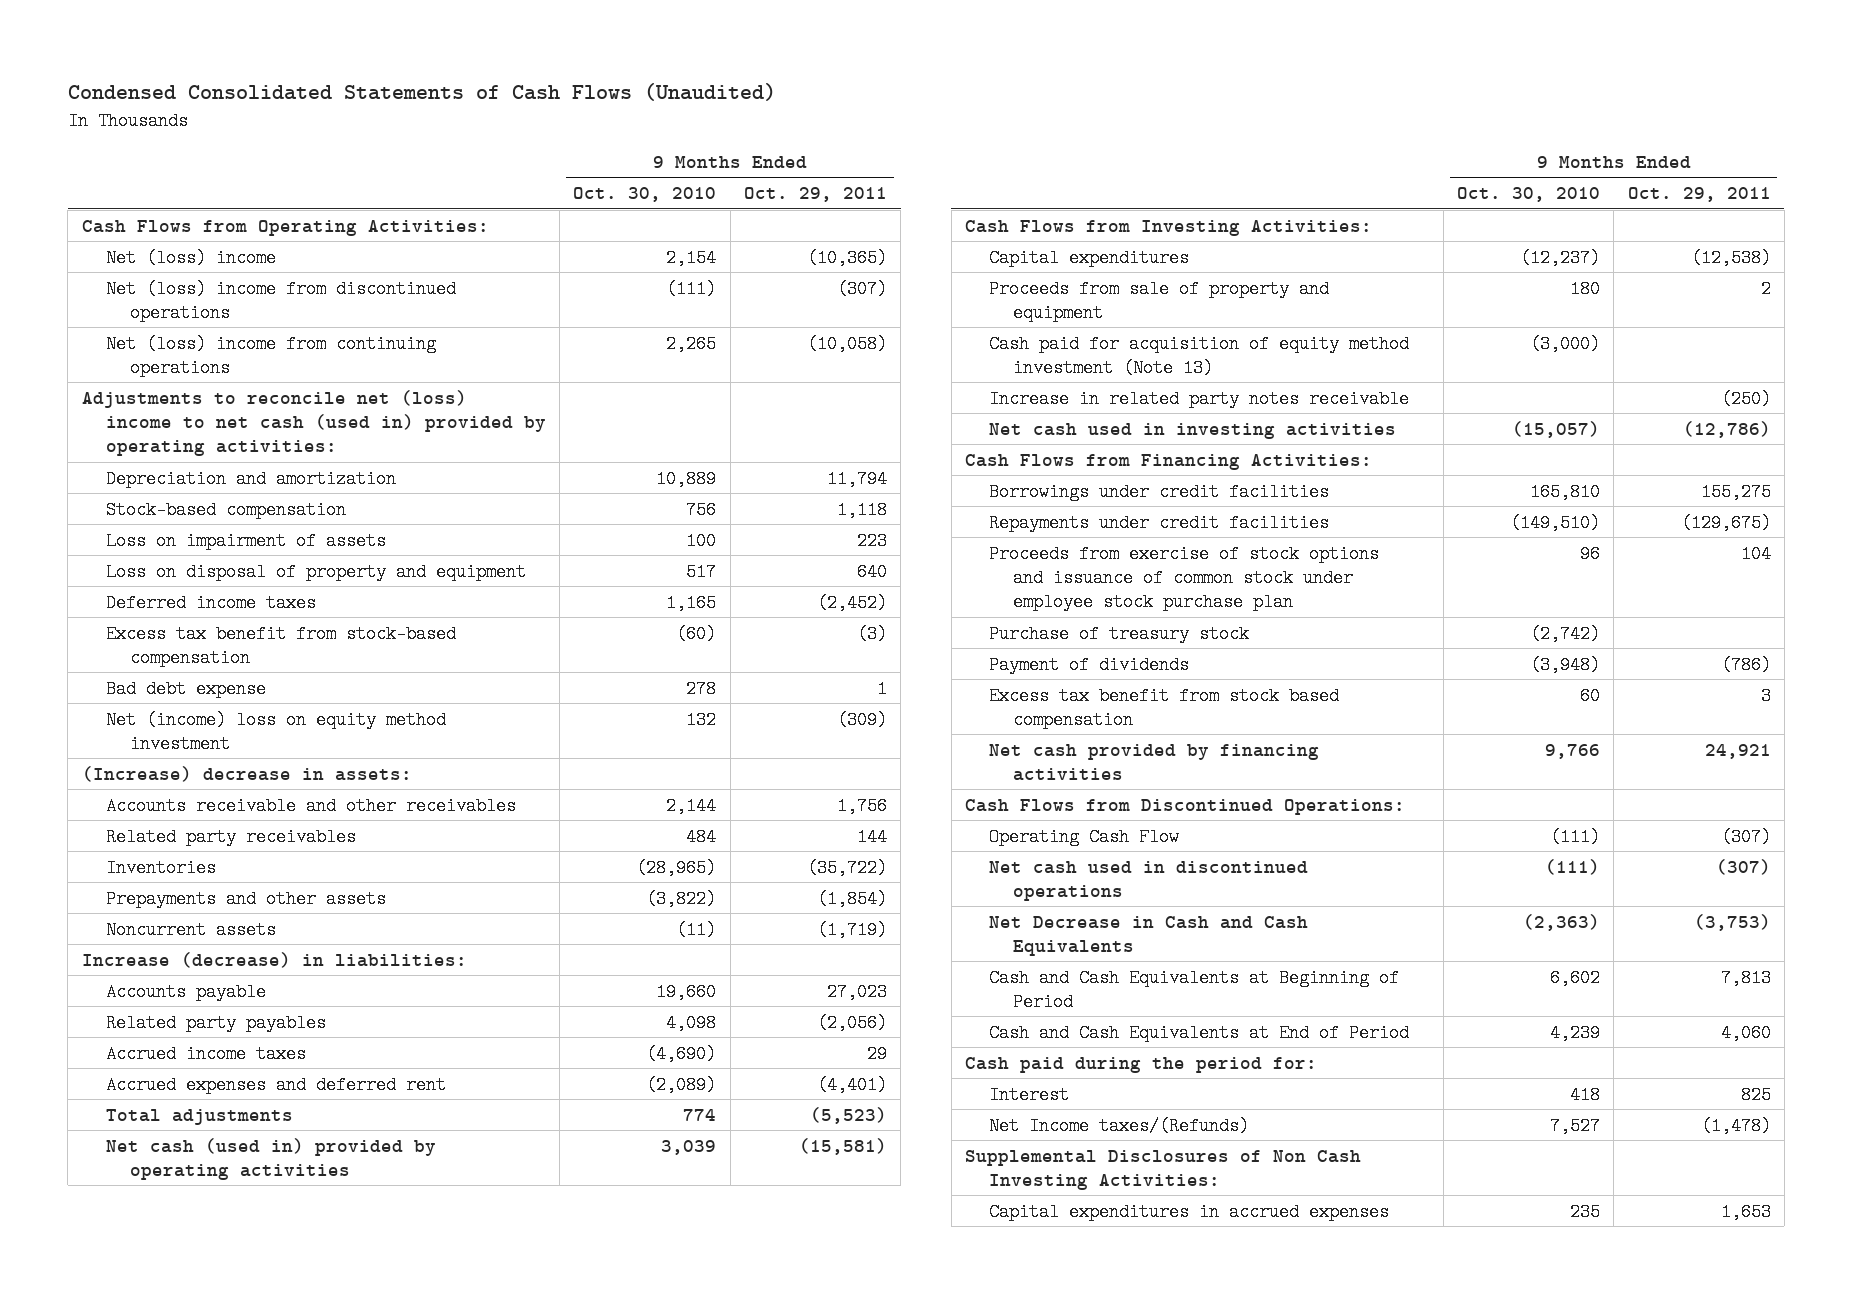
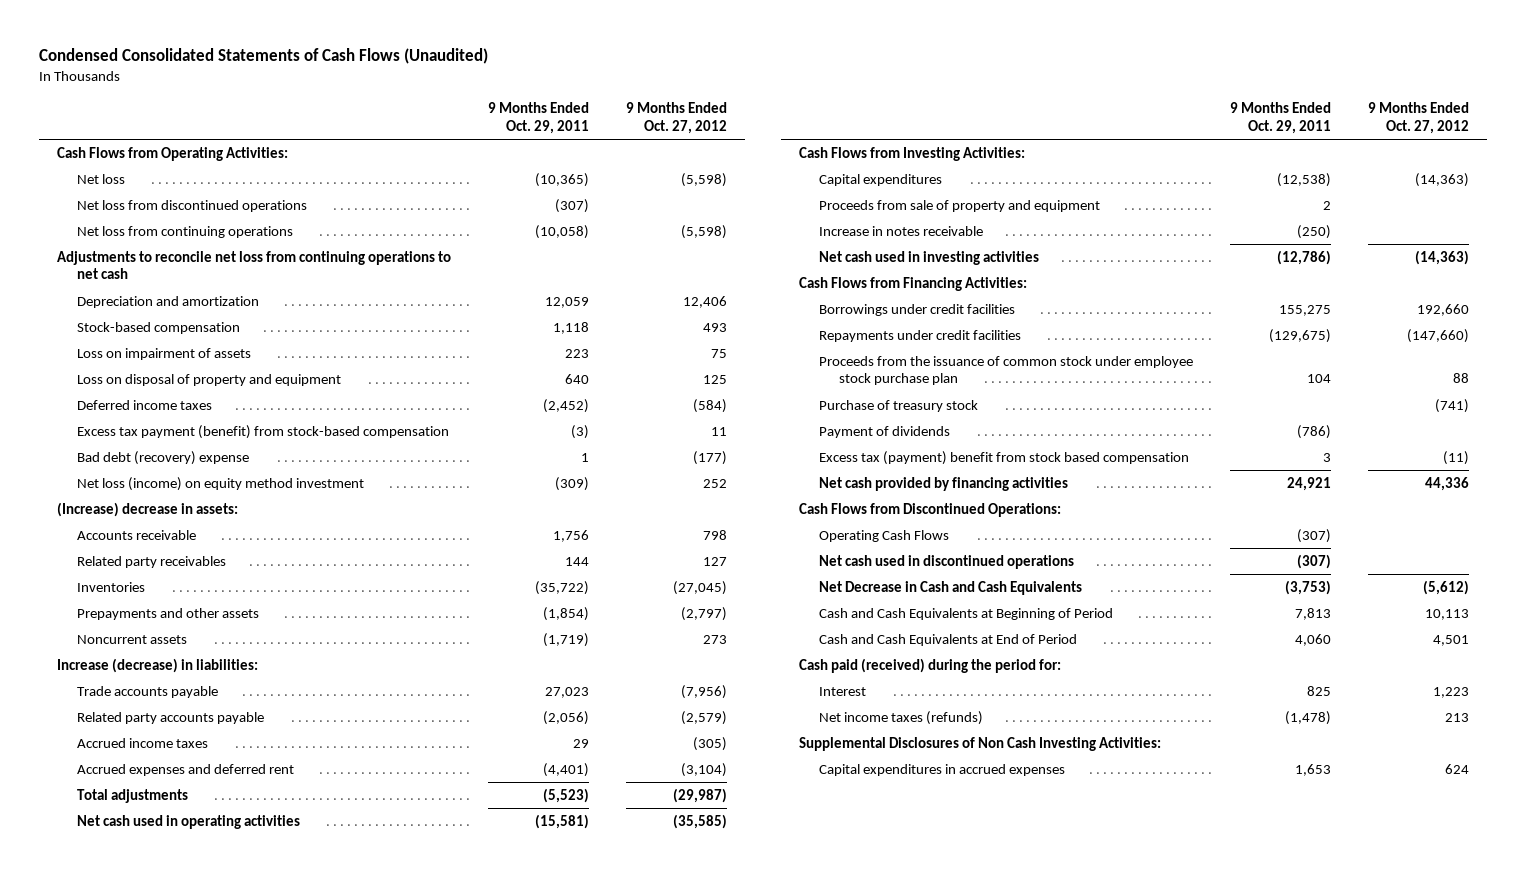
- | 9 Months Ended Oct. 30, 2010 | 9 Months Ended Oct. 29, 2011
+ | 9 Months Ended Oct. 29, 2011 | 9 Months Ended Oct. 27, 2012
- Net (loss) income | 2,154 | (10,365)
- Net (loss) income from discontinued operations | (111) | (307)
- Net (loss) income from continuing operations | 2,265 | (10,058)
- Adjustments to reconcile net (loss) income to net cash (used in) provided by operating activities:
- Depreciation and amortization | 10,889 | 11,794
+ Net loss | (10,365) | (5,598)
+ Net loss from discontinued operations | (307) |
+ Net loss from continuing operations | (10,058) | (5,598)
+ Adjustments to reconcile net loss from continuing operations to net cash
+ Depreciation and amortization | 12,059 | 12,406
- Excess tax benefit from stock-based compensation | (60) | (3)
- Bad debt expense | 278 | 1
- Net (income) loss on equity method investment | 132 | (309)
+ Excess tax payment (benefit) from stock-based compensation | (3) | 11
+ Bad debt (recovery) expense | 1 | (177)
+ Net loss (income) on equity method investment | (309) | 252
- Accounts receivable and other receivables | 2,144 | 1,756
+ Accounts receivable | 1,756 | 798
- Accounts payable | 19,660 | 27,023
- Related party payables | 4,098 | (2,056)
+ Trade accounts payable | 27,023 | (7,956)
+ Related party accounts payable | (2,056) | (2,579)
- Net cash (used in) provided by operating activities | 3,039 | (15,581)
+ Net cash used in operating activities | (15,581) | (35,585)
- Cash paid for acquisition of equity method investment (Note 13) | (3,000) |
- Increase in related party notes receivable | | (250)
+ Increase in notes receivable | (250) |
- Proceeds from exercise of stock options and issuance of common stock under employee stock purchase plan | 96 | 104
+ Proceeds from the issuance of common stock under employee stock purchase plan | 104 | 88
- Excess tax benefit from stock based compensation | 60 | 3
+ Excess tax (payment) benefit from stock based compensation | 3 | (11)
- Operating Cash Flow | (111) | (307)
+ Operating Cash Flows | (307) |
- Cash paid during the period for:
+ Cash paid (received) during the period for:
- Net Income taxes/(Refunds) | 7,527 | (1,478)
+ Net income taxes (refunds) | (1,478) | 213

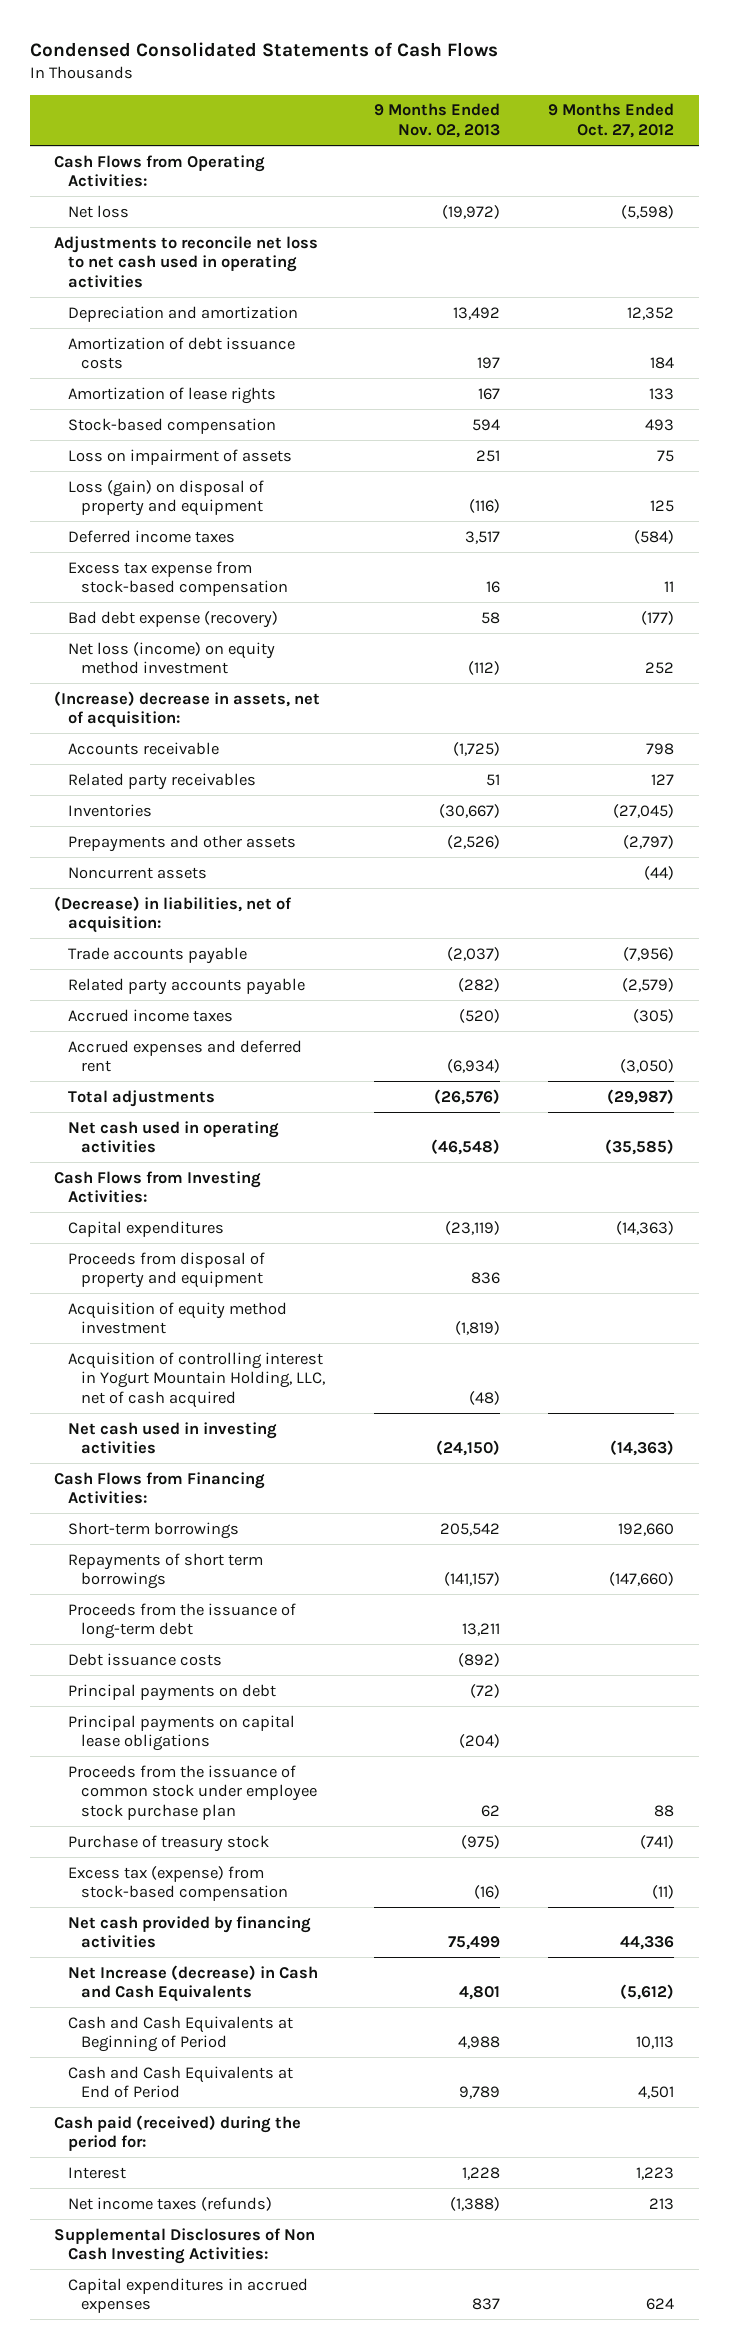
- Condensed Consolidated Statements of Cash Flows (Unaudited)
+ Condensed Consolidated Statements of Cash Flows
- | 9 Months Ended Oct. 29, 2011 | 9 Months Ended Oct. 27, 2012
+ | 9 Months Ended Nov. 02, 2013 | 9 Months Ended Oct. 27, 2012
- Net loss from discontinued operations | (307) |
- Net loss from continuing operations | (10,058) | (5,598)
- Adjustments to reconcile net loss from continuing operations to net cash
- Depreciation and amortization | 12,059 | 12,406
+ Adjustments to reconcile net loss to net cash used in operating activities
+ Depreciation and amortization | 13,492 | 12,352
+ Amortization of debt issuance costs | 197 | 184
+ Amortization of lease rights | 167 | 133
- Loss on disposal of property and equipment | 640 | 125
+ Loss (gain) on disposal of property and equipment | (116) | 125
- Excess tax payment (benefit) from stock-based compensation | (3) | 11
- Bad debt (recovery) expense | 1 | (177)
+ Excess tax expense from stock-based compensation | 16 | 11
+ Bad debt expense (recovery) | 58 | (177)
- (Increase) decrease in assets:
+ (Increase) decrease in assets, net of acquisition:
- Noncurrent assets | (1,719) | 273
- Increase (decrease) in liabilities:
+ Noncurrent assets | | (44)
+ (Decrease) in liabilities, net of acquisition:
- Accrued expenses and deferred rent | (4,401) | (3,104)
+ Accrued expenses and deferred rent | (6,934) | (3,050)
- Proceeds from sale of property and equipment | 2 |
- Increase in notes receivable | (250) |
+ Proceeds from disposal of property and equipment | 836 |
+ Acquisition of equity method investment | (1,819) |
+ Acquisition of controlling interest in Yogurt Mountain Holding, LLC, net of cash acquired | (48) |
- Borrowings under credit facilities | 155,275 | 192,660
- Repayments under credit facilities | (129,675) | (147,660)
+ Short-term borrowings | 205,542 | 192,660
+ Repayments of short term borrowings | (141,157) | (147,660)
+ Proceeds from the issuance of long-term debt | 13,211 |
+ Debt issuance costs | (892) |
+ Principal payments on debt | (72) |
+ Principal payments on capital lease obligations | (204) |
- Payment of dividends | (786) |
- Excess tax (payment) benefit from stock based compensation | 3 | (11)
+ Excess tax (expense) from stock-based compensation | (16) | (11)
- Cash Flows from Discontinued Operations:
- Operating Cash Flows | (307) |
- Net cash used in discontinued operations | (307) |
- Net Decrease in Cash and Cash Equivalents | (3,753) | (5,612)
+ Net Increase (decrease) in Cash and Cash Equivalents | 4,801 | (5,612)

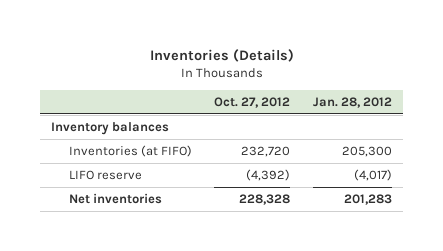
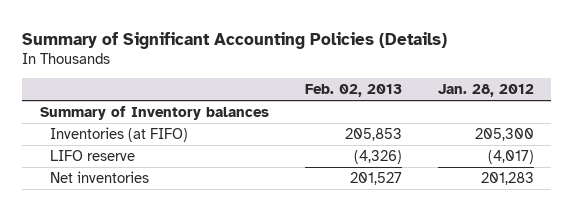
- Inventories (Details)
+ Summary of Significant Accounting Policies (Details)
- | Oct. 27, 2012 | Jan. 28, 2012
+ | Feb. 02, 2013 | Jan. 28, 2012
- Inventory balances
+ Summary of Inventory balances

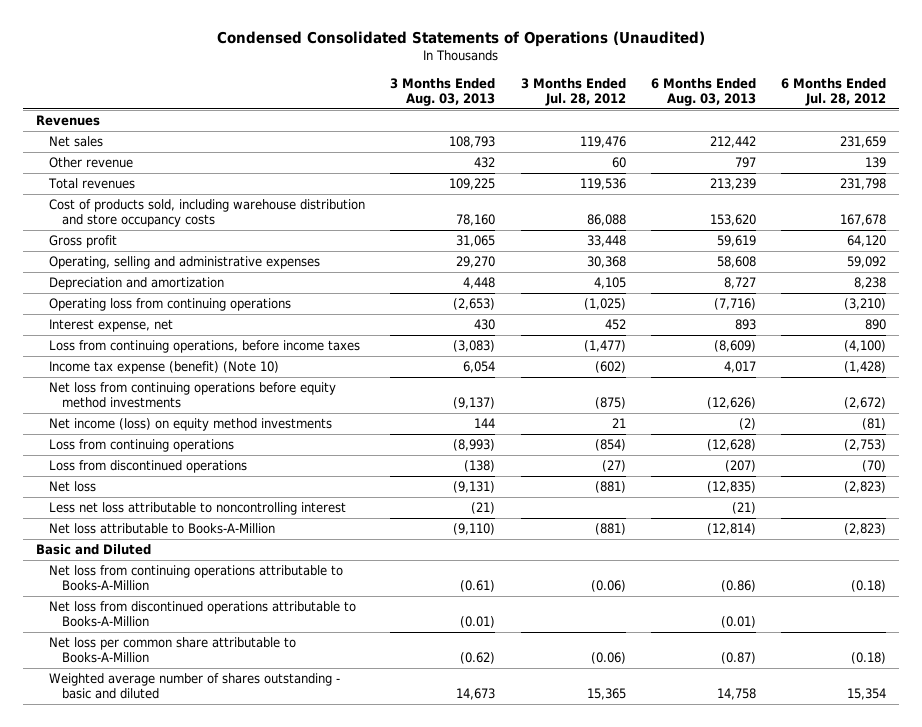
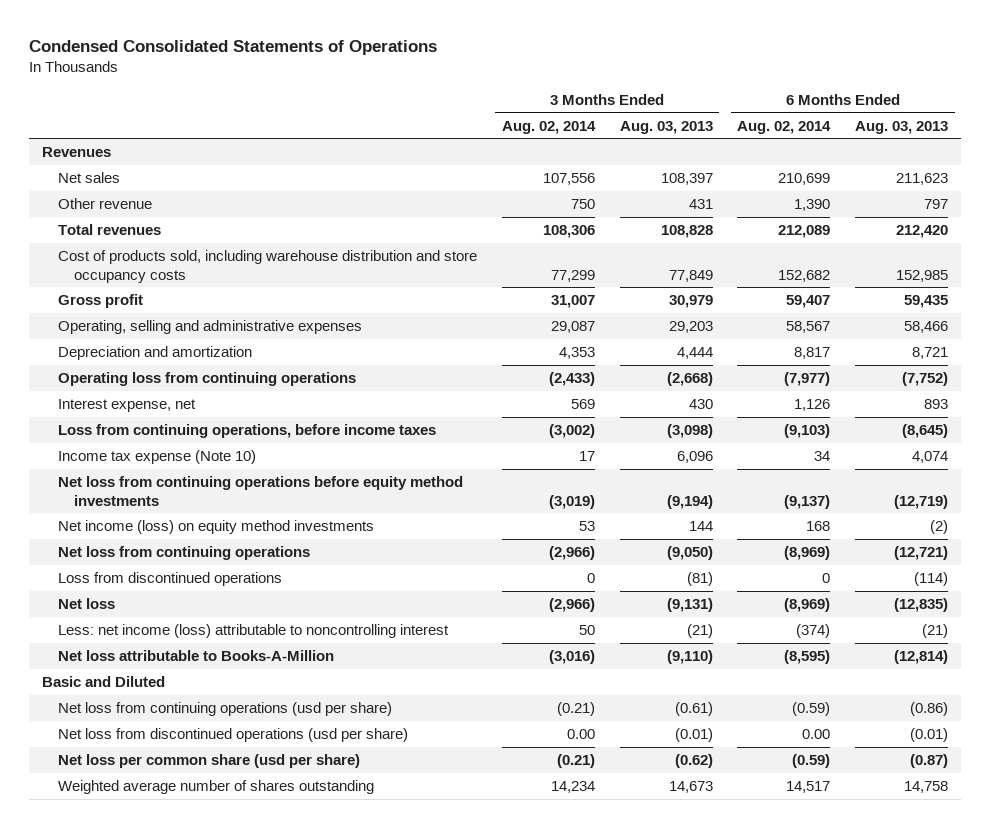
- Condensed Consolidated Statements of Operations (Unaudited)
+ Condensed Consolidated Statements of Operations
- | 3 Months Ended Aug. 03, 2013 | 3 Months Ended Jul. 28, 2012 | 6 Months Ended Aug. 03, 2013 | 6 Months Ended Jul. 28, 2012
+ | 3 Months Ended Aug. 02, 2014 | 3 Months Ended Aug. 03, 2013 | 6 Months Ended Aug. 02, 2014 | 6 Months Ended Aug. 03, 2013
- Net sales | 108,793 | 119,476 | 212,442 | 231,659
- Other revenue | 432 | 60 | 797 | 139
- Total revenues | 109,225 | 119,536 | 213,239 | 231,798
- Cost of products sold, including warehouse distribution and store occupancy costs | 78,160 | 86,088 | 153,620 | 167,678
- Gross profit | 31,065 | 33,448 | 59,619 | 64,120
- Operating, selling and administrative expenses | 29,270 | 30,368 | 58,608 | 59,092
- Depreciation and amortization | 4,448 | 4,105 | 8,727 | 8,238
- Operating loss from continuing operations | (2,653) | (1,025) | (7,716) | (3,210)
+ Net sales | 107,556 | 108,397 | 210,699 | 211,623
+ Other revenue | 750 | 431 | 1,390 | 797
+ Total revenues | 108,306 | 108,828 | 212,089 | 212,420
+ Cost of products sold, including warehouse distribution and store occupancy costs | 77,299 | 77,849 | 152,682 | 152,985
+ Gross profit | 31,007 | 30,979 | 59,407 | 59,435
+ Operating, selling and administrative expenses | 29,087 | 29,203 | 58,567 | 58,466
+ Depreciation and amortization | 4,353 | 4,444 | 8,817 | 8,721
+ Operating loss from continuing operations | (2,433) | (2,668) | (7,977) | (7,752)
- Loss from continuing operations, before income taxes | (3,083) | (1,477) | (8,609) | (4,100)
- Income tax expense (benefit) (Note 10) | 6,054 | (602) | 4,017 | (1,428)
- Net loss from continuing operations before equity method investments | (9,137) | (875) | (12,626) | (2,672)
+ Loss from continuing operations, before income taxes | (3,002) | (3,098) | (9,103) | (8,645)
+ Income tax expense (Note 10) | 17 | 6,096 | 34 | 4,074
+ Net loss from continuing operations before equity method investments | (3,019) | (9,194) | (9,137) | (12,719)
- Loss from continuing operations | (8,993) | (854) | (12,628) | (2,753)
- Loss from discontinued operations | (138) | (27) | (207) | (70)
+ Net loss from continuing operations | (2,966) | (9,050) | (8,969) | (12,721)
+ Loss from discontinued operations | 0 | (81) | 0 | (114)
- Less net loss attributable to noncontrolling interest | (21) | | (21) |
+ Less: net income (loss) attributable to noncontrolling interest | 50 | (21) | (374) | (21)
- Net loss from continuing operations attributable to Books-A-Million | (0.61) | (0.06) | (0.86) | (0.18)
- Net loss from discontinued operations attributable to Books-A-Million | (0.01) | | (0.01) |
- Net loss per common share attributable to Books-A-Million | (0.62) | (0.06) | (0.87) | (0.18)
- Weighted average number of shares outstanding - basic and diluted | 14,673 | 15,365 | 14,758 | 15,354
+ Net loss from continuing operations (usd per share) | (0.21) | (0.61) | (0.59) | (0.86)
+ Net loss from discontinued operations (usd per share) | 0.00 | (0.01) | 0.00 | (0.01)
+ Net loss per common share (usd per share) | (0.21) | (0.62) | (0.59) | (0.87)
+ Weighted average number of shares outstanding | 14,234 | 14,673 | 14,517 | 14,758

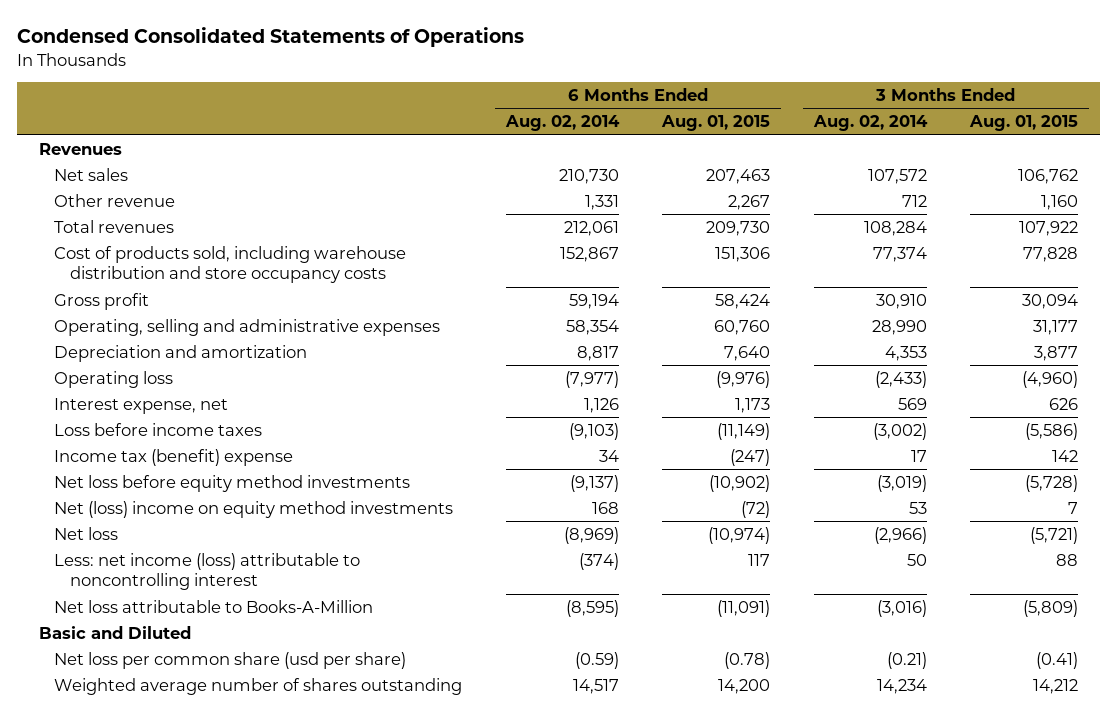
- | 3 Months Ended Aug. 02, 2014 | 3 Months Ended Aug. 03, 2013 | 6 Months Ended Aug. 02, 2014 | 6 Months Ended Aug. 03, 2013
+ | 6 Months Ended Aug. 02, 2014 | 6 Months Ended Aug. 01, 2015 | 3 Months Ended Aug. 02, 2014 | 3 Months Ended Aug. 01, 2015
- Net sales | 107,556 | 108,397 | 210,699 | 211,623
- Other revenue | 750 | 431 | 1,390 | 797
- Total revenues | 108,306 | 108,828 | 212,089 | 212,420
- Cost of products sold, including warehouse distribution and store occupancy costs | 77,299 | 77,849 | 152,682 | 152,985
- Gross profit | 31,007 | 30,979 | 59,407 | 59,435
- Operating, selling and administrative expenses | 29,087 | 29,203 | 58,567 | 58,466
+ Net sales | 210,730 | 207,463 | 107,572 | 106,762
+ Other revenue | 1,331 | 2,267 | 712 | 1,160
+ Total revenues | 212,061 | 209,730 | 108,284 | 107,922
+ Cost of products sold, including warehouse distribution and store occupancy costs | 152,867 | 151,306 | 77,374 | 77,828
+ Gross profit | 59,194 | 58,424 | 30,910 | 30,094
+ Operating, selling and administrative expenses | 58,354 | 60,760 | 28,990 | 31,177
- Operating loss from continuing operations | (2,433) | (2,668) | (7,977) | (7,752)
+ Operating loss | (7,977) | (9,976) | (2,433) | (4,960)
- Loss from continuing operations, before income taxes | (3,002) | (3,098) | (9,103) | (8,645)
- Income tax expense (Note 10) | 17 | 6,096 | 34 | 4,074
- Net loss from continuing operations before equity method investments | (3,019) | (9,194) | (9,137) | (12,719)
- Net income (loss) on equity method investments | 53 | 144 | 168 | (2)
- Net loss from continuing operations | (2,966) | (9,050) | (8,969) | (12,721)
- Loss from discontinued operations | 0 | (81) | 0 | (114)
+ Loss before income taxes | (9,103) | (11,149) | (3,002) | (5,586)
+ Income tax (benefit) expense | 34 | (247) | 17 | 142
+ Net loss before equity method investments | (9,137) | (10,902) | (3,019) | (5,728)
+ Net (loss) income on equity method investments | 168 | (72) | 53 | 7
- Net loss from continuing operations (usd per share) | (0.21) | (0.61) | (0.59) | (0.86)
- Net loss from discontinued operations (usd per share) | 0.00 | (0.01) | 0.00 | (0.01)

